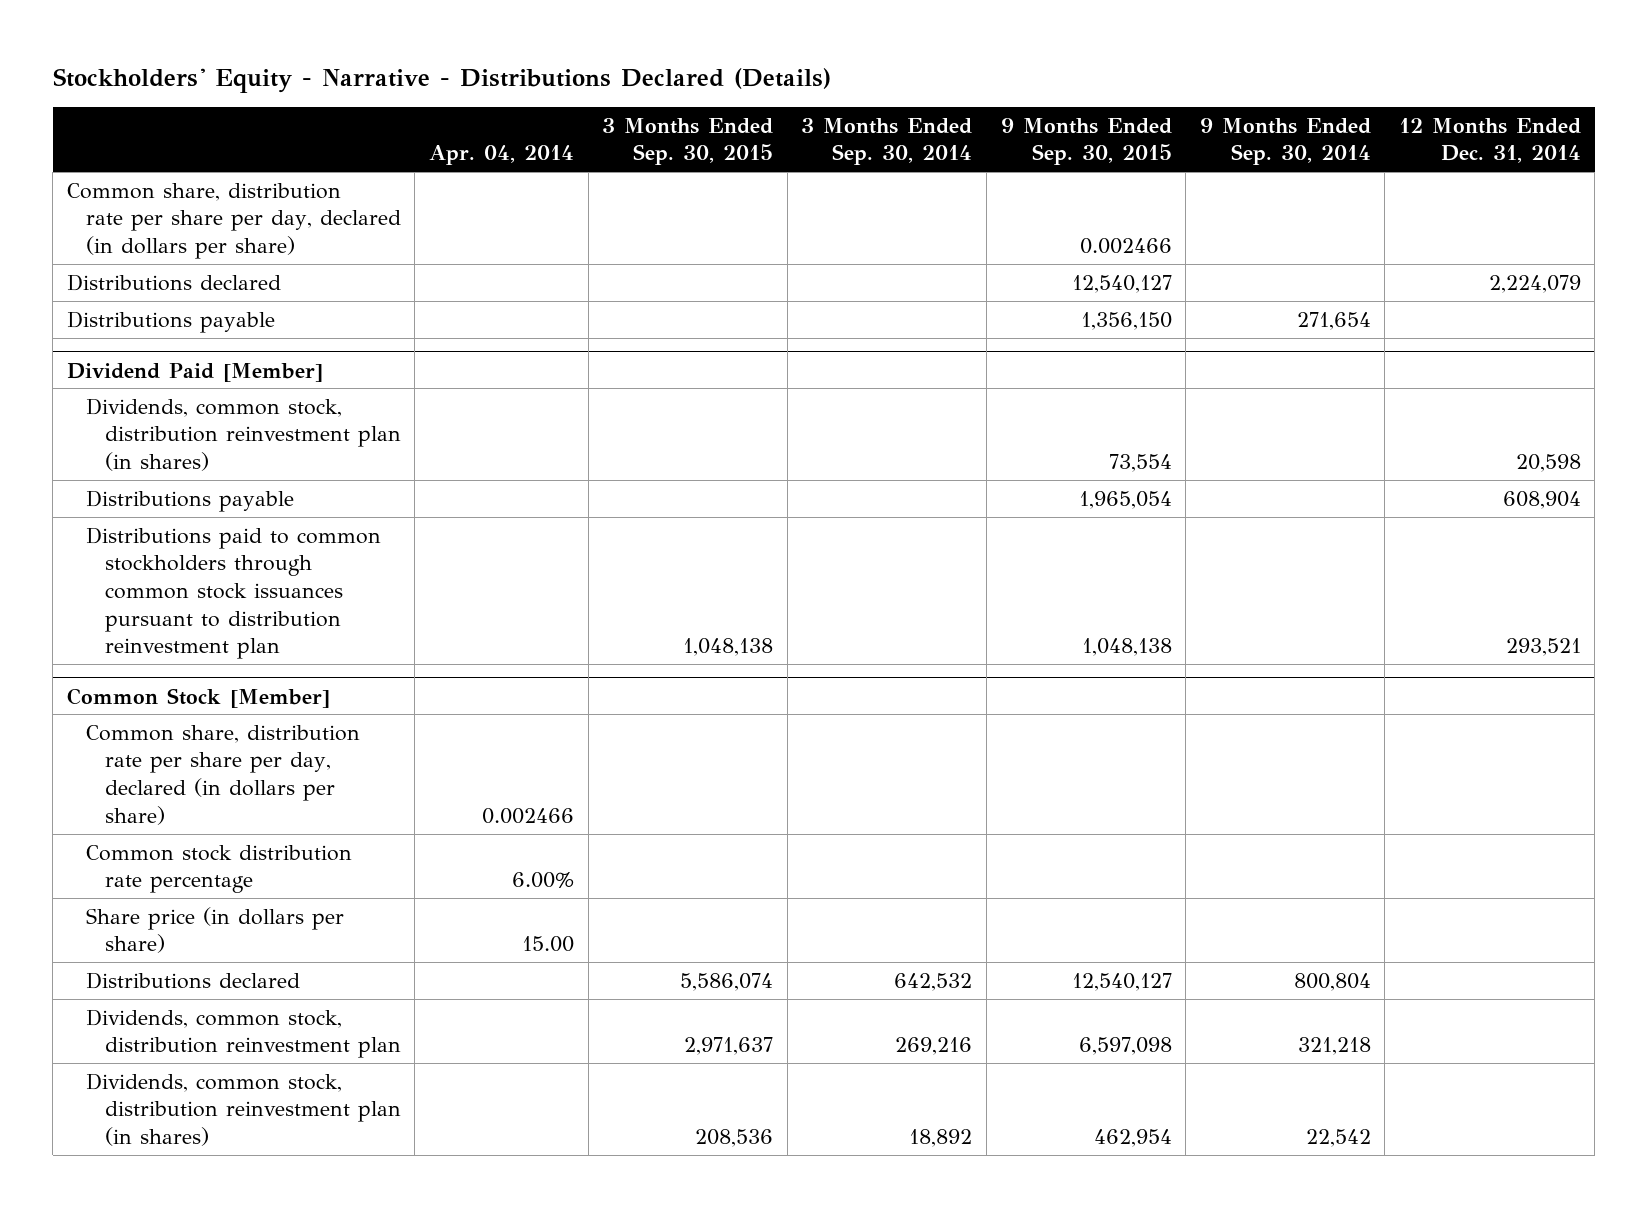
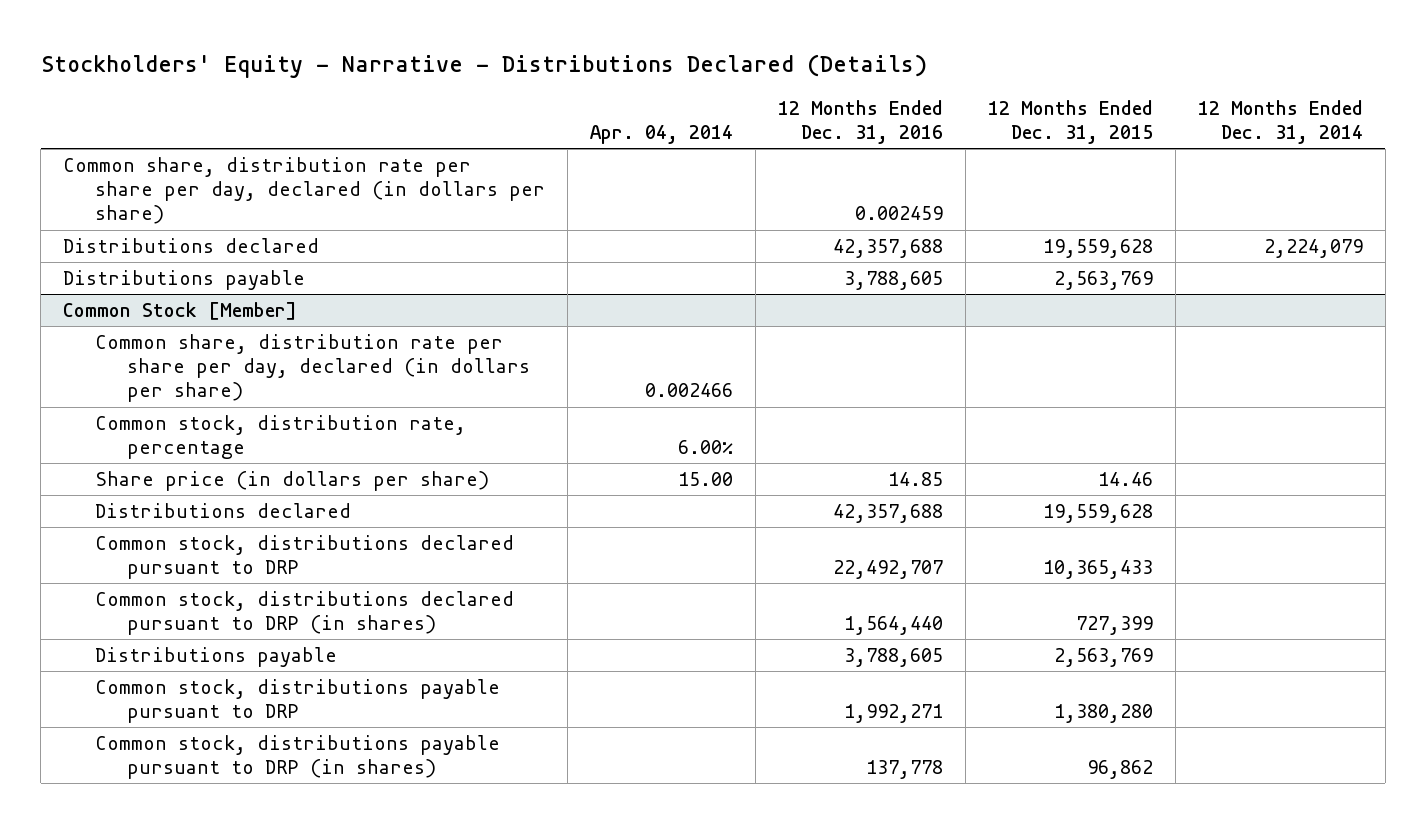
- | Apr. 04, 2014 | 3 Months Ended Sep. 30, 2015 | 3 Months Ended Sep. 30, 2014 | 9 Months Ended Sep. 30, 2015 | 9 Months Ended Sep. 30, 2014 | 12 Months Ended Dec. 31, 2014
+ | Apr. 04, 2014 | 12 Months Ended Dec. 31, 2016 | 12 Months Ended Dec. 31, 2015 | 12 Months Ended Dec. 31, 2014
- Dividend Paid [Member]
- Dividends, common stock, distribution reinvestment plan (in shares) | | | | 73,554 | | 20,598
- Distributions payable | | | | 1,965,054 | | 608,904
- Distributions paid to common stockholders through common stock issuances pursuant to distribution reinvestment plan | | 1,048,138 | | 1,048,138 | | 293,521
@ Common Stock [Member]
- Common stock distribution rate percentage | 6.00% | | | | |
+ Common stock, distribution rate, percentage | 6.00% | | |
- Dividends, common stock, distribution reinvestment plan | | 2,971,637 | 269,216 | 6,597,098 | 321,218 |
- Dividends, common stock, distribution reinvestment plan (in shares) | | 208,536 | 18,892 | 462,954 | 22,542 |
+ Common stock, distributions declared pursuant to DRP | | 22,492,707 | 10,365,433 |
+ Common stock, distributions declared pursuant to DRP (in shares) | | 1,564,440 | 727,399 |
+ Distributions payable | | 3,788,605 | 2,563,769 |
+ Common stock, distributions payable pursuant to DRP | | 1,992,271 | 1,380,280 |
+ Common stock, distributions payable pursuant to DRP (in shares) | | 137,778 | 96,862 |

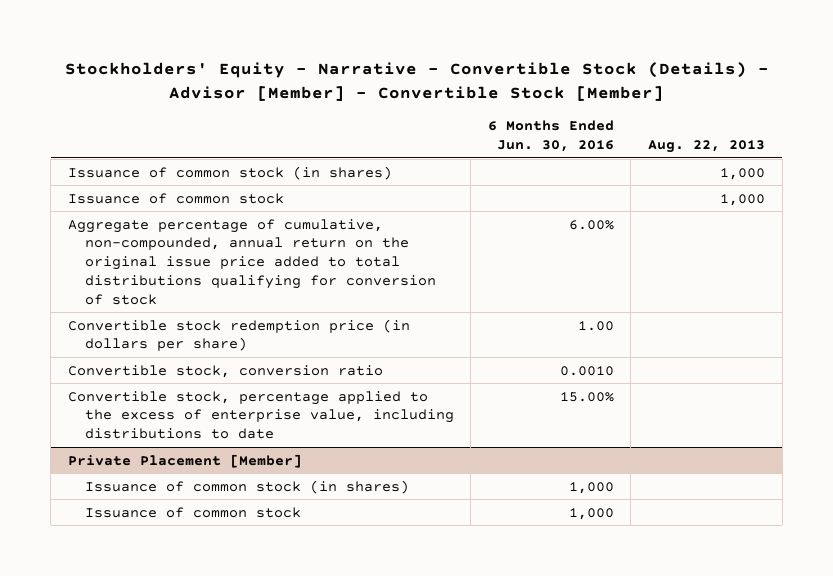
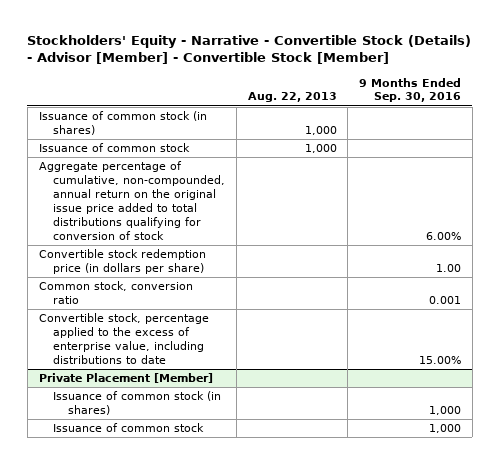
- | 6 Months Ended Jun. 30, 2016 | Aug. 22, 2013
+ | Aug. 22, 2013 | 9 Months Ended Sep. 30, 2016
- Convertible stock, conversion ratio | 0.0010 |
+ Common stock, conversion ratio | | 0.001

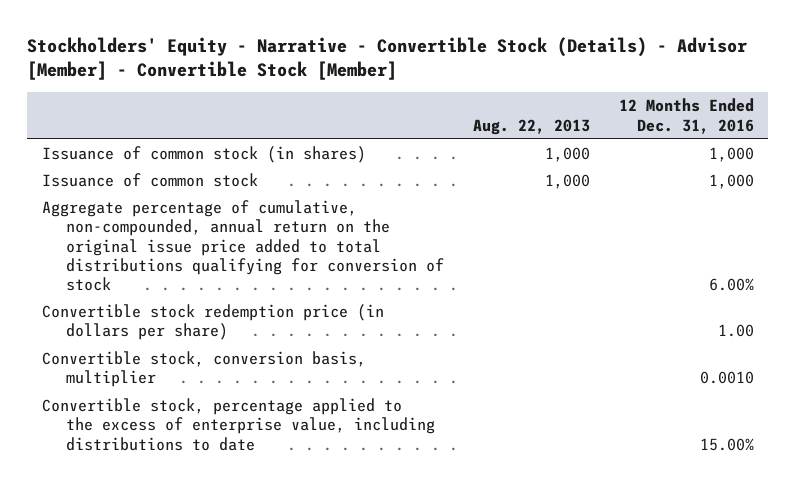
- | Aug. 22, 2013 | 9 Months Ended Sep. 30, 2016
+ | Aug. 22, 2013 | 12 Months Ended Dec. 31, 2016
- Common stock, conversion ratio | | 0.001
+ Convertible stock, conversion basis, multiplier | | 0.0010
- Private Placement [Member]
- Issuance of common stock (in shares) | | 1,000
- Issuance of common stock | | 1,000

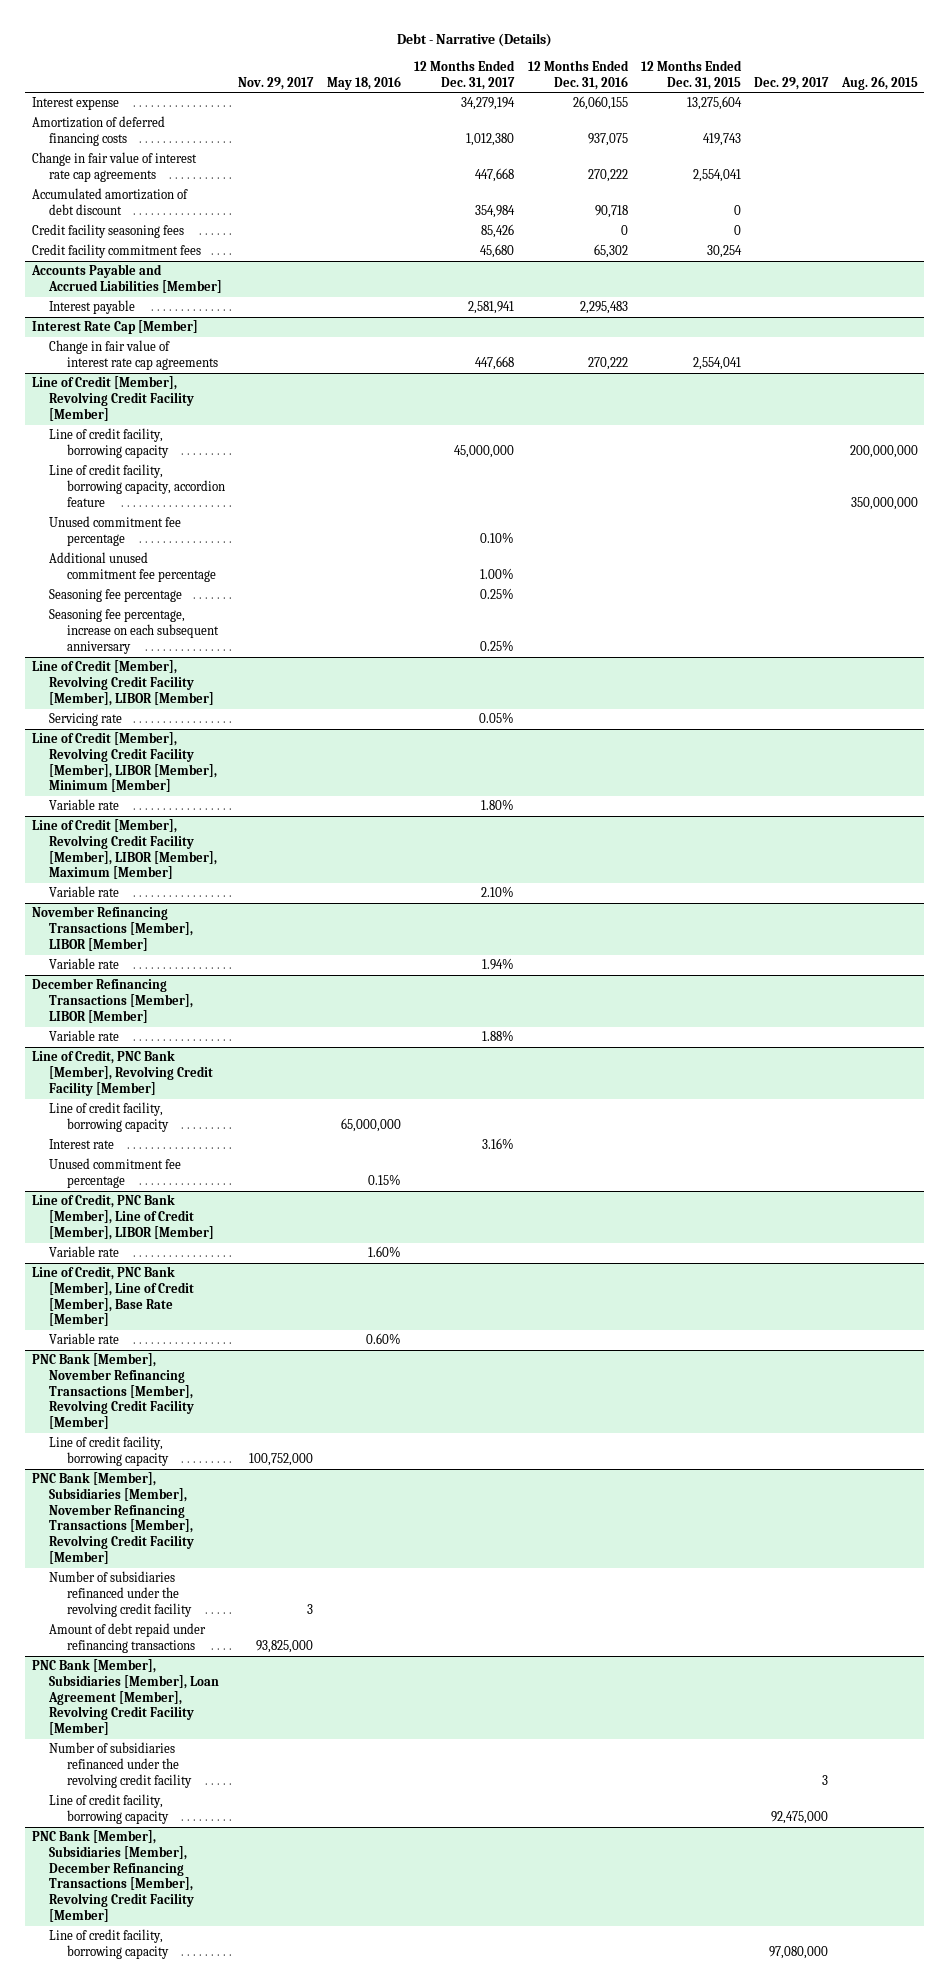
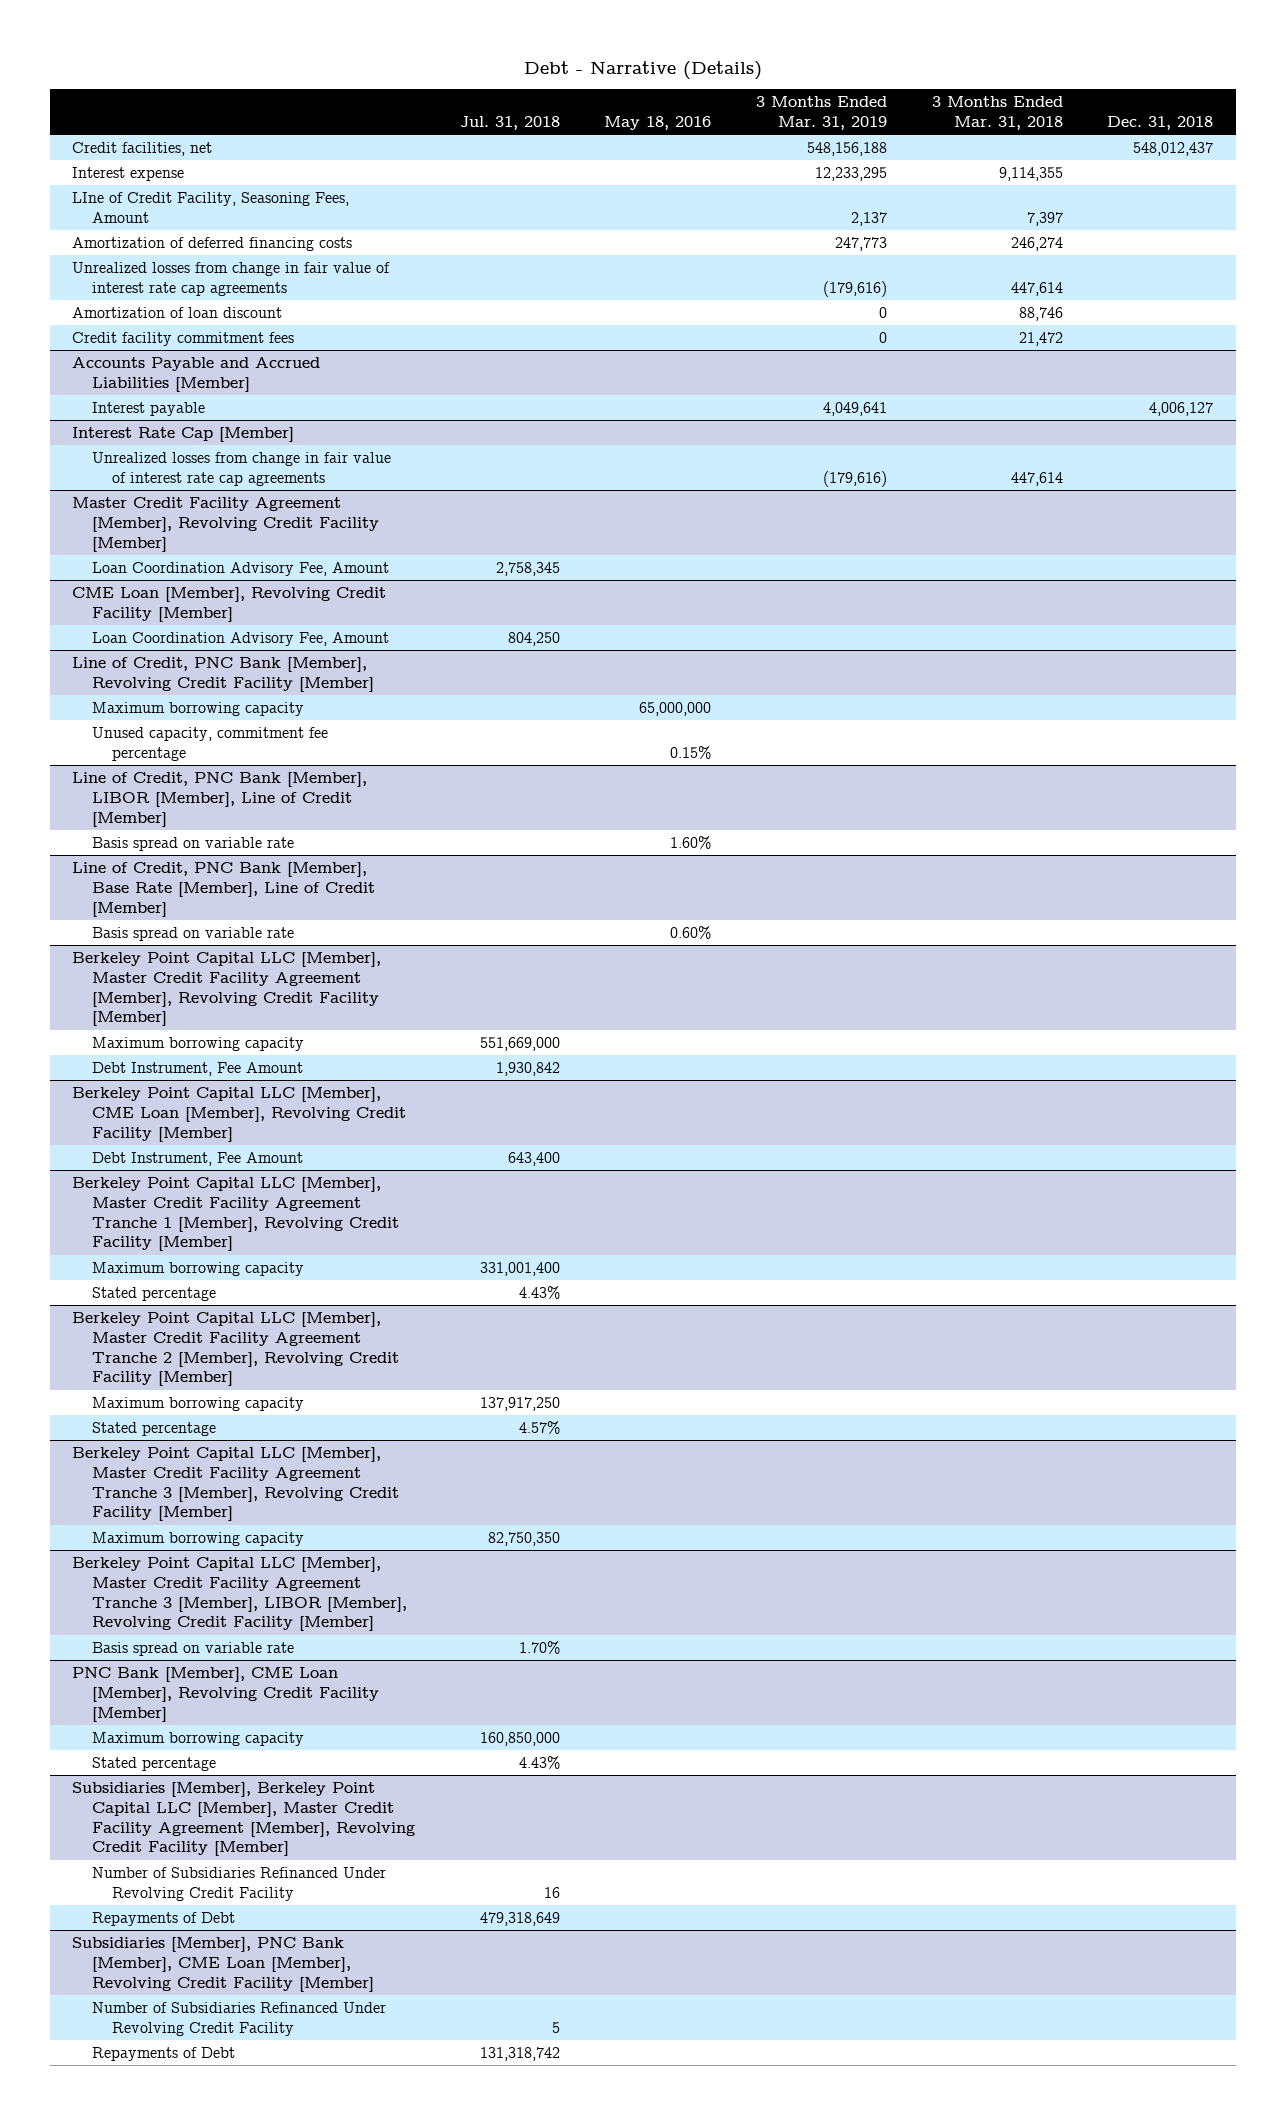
- | Nov. 29, 2017 | May 18, 2016 | 12 Months Ended Dec. 31, 2017 | 12 Months Ended Dec. 31, 2016 | 12 Months Ended Dec. 31, 2015 | Dec. 29, 2017 | Aug. 26, 2015
+ | Jul. 31, 2018 | May 18, 2016 | 3 Months Ended Mar. 31, 2019 | 3 Months Ended Mar. 31, 2018 | Dec. 31, 2018
+ Credit facilities, net | | | 548,156,188 | | 548,012,437
+ LIne of Credit Facility, Seasoning Fees, Amount | | | 2,137 | 7,397 |
- Change in fair value of interest rate cap agreements | | | 447,668 | 270,222 | 2,554,041 | |
- Accumulated amortization of debt discount | | | 354,984 | 90,718 | 0 | |
- Credit facility seasoning fees | | | 85,426 | 0 | 0 | |
+ Unrealized losses from change in fair value of interest rate cap agreements | | | (179,616) | 447,614 |
+ Amortization of loan discount | | | 0 | 88,746 |
@ Interest Rate Cap [Member]
- Change in fair value of interest rate cap agreements | | | 447,668 | 270,222 | 2,554,041 | |
- Line of Credit [Member], Revolving Credit Facility [Member]
- Line of credit facility, borrowing capacity | | | 45,000,000 | | | | 200,000,000
- Line of credit facility, borrowing capacity, accordion feature | | | | | | | 350,000,000
- Unused commitment fee percentage | | | 0.10% | | | |
- Additional unused commitment fee percentage | | | 1.00% | | | |
- Seasoning fee percentage | | | 0.25% | | | |
- Seasoning fee percentage, increase on each subsequent anniversary | | | 0.25% | | | |
- Line of Credit [Member], Revolving Credit Facility [Member], LIBOR [Member]
- Servicing rate | | | 0.05% | | | |
- Line of Credit [Member], Revolving Credit Facility [Member], LIBOR [Member], Minimum [Member]
- Variable rate | | | 1.80% | | | |
- Line of Credit [Member], Revolving Credit Facility [Member], LIBOR [Member], Maximum [Member]
- Variable rate | | | 2.10% | | | |
- November Refinancing Transactions [Member], LIBOR [Member]
- Variable rate | | | 1.94% | | | |
- December Refinancing Transactions [Member], LIBOR [Member]
- Variable rate | | | 1.88% | | | |
@ Interest Rate Cap [Member]
+ Unrealized losses from change in fair value of interest rate cap agreements | | | (179,616) | 447,614 |
+ Master Credit Facility Agreement [Member], Revolving Credit Facility [Member]
+ Loan Coordination Advisory Fee, Amount | 2,758,345 | | | |
+ CME Loan [Member], Revolving Credit Facility [Member]
+ Loan Coordination Advisory Fee, Amount | 804,250 | | | |
@ Line of Credit, PNC Bank [Member], Revolving Credit Facility [Member]
- Line of credit facility, borrowing capacity | | 65,000,000 | | | | |
- Interest rate | | | 3.16% | | | |
- Unused commitment fee percentage | | 0.15% | | | | |
- Line of Credit, PNC Bank [Member], Line of Credit [Member], LIBOR [Member]
- Variable rate | | 1.60% | | | | |
- Line of Credit, PNC Bank [Member], Line of Credit [Member], Base Rate [Member]
- Variable rate | | 0.60% | | | | |
- PNC Bank [Member], November Refinancing Transactions [Member], Revolving Credit Facility [Member]
- Line of credit facility, borrowing capacity | 100,752,000 | | | | | |
- PNC Bank [Member], Subsidiaries [Member], November Refinancing Transactions [Member], Revolving Credit Facility [Member]
- Number of subsidiaries refinanced under the revolving credit facility | 3 | | | | | |
- Amount of debt repaid under refinancing transactions | 93,825,000 | | | | | |
- PNC Bank [Member], Subsidiaries [Member], Loan Agreement [Member], Revolving Credit Facility [Member]
- Number of subsidiaries refinanced under the revolving credit facility | | | | | | 3 |
- Line of credit facility, borrowing capacity | | | | | | 92,475,000 |
- PNC Bank [Member], Subsidiaries [Member], December Refinancing Transactions [Member], Revolving Credit Facility [Member]
- Line of credit facility, borrowing capacity | | | | | | 97,080,000 |
@ Line of Credit, PNC Bank [Member], Revolving Credit Facility [Member]
+ Maximum borrowing capacity | | 65,000,000 | | |
+ Unused capacity, commitment fee percentage | | 0.15% | | |
+ Line of Credit, PNC Bank [Member], LIBOR [Member], Line of Credit [Member]
+ Basis spread on variable rate | | 1.60% | | |
+ Line of Credit, PNC Bank [Member], Base Rate [Member], Line of Credit [Member]
+ Basis spread on variable rate | | 0.60% | | |
+ Berkeley Point Capital LLC [Member], Master Credit Facility Agreement [Member], Revolving Credit Facility [Member]
+ Maximum borrowing capacity | 551,669,000 | | | |
+ Debt Instrument, Fee Amount | 1,930,842 | | | |
+ Berkeley Point Capital LLC [Member], CME Loan [Member], Revolving Credit Facility [Member]
+ Debt Instrument, Fee Amount | 643,400 | | | |
+ Berkeley Point Capital LLC [Member], Master Credit Facility Agreement Tranche 1 [Member], Revolving Credit Facility [Member]
+ Maximum borrowing capacity | 331,001,400 | | | |
+ Stated percentage | 4.43% | | | |
+ Berkeley Point Capital LLC [Member], Master Credit Facility Agreement Tranche 2 [Member], Revolving Credit Facility [Member]
+ Maximum borrowing capacity | 137,917,250 | | | |
+ Stated percentage | 4.57% | | | |
+ Berkeley Point Capital LLC [Member], Master Credit Facility Agreement Tranche 3 [Member], Revolving Credit Facility [Member]
+ Maximum borrowing capacity | 82,750,350 | | | |
+ Berkeley Point Capital LLC [Member], Master Credit Facility Agreement Tranche 3 [Member], LIBOR [Member], Revolving Credit Facility [Member]
+ Basis spread on variable rate | 1.70% | | | |
+ PNC Bank [Member], CME Loan [Member], Revolving Credit Facility [Member]
+ Maximum borrowing capacity | 160,850,000 | | | |
+ Stated percentage | 4.43% | | | |
+ Subsidiaries [Member], Berkeley Point Capital LLC [Member], Master Credit Facility Agreement [Member], Revolving Credit Facility [Member]
+ Number of Subsidiaries Refinanced Under Revolving Credit Facility | 16 | | | |
+ Repayments of Debt | 479,318,649 | | | |
+ Subsidiaries [Member], PNC Bank [Member], CME Loan [Member], Revolving Credit Facility [Member]
+ Number of Subsidiaries Refinanced Under Revolving Credit Facility | 5 | | | |
+ Repayments of Debt | 131,318,742 | | | |

